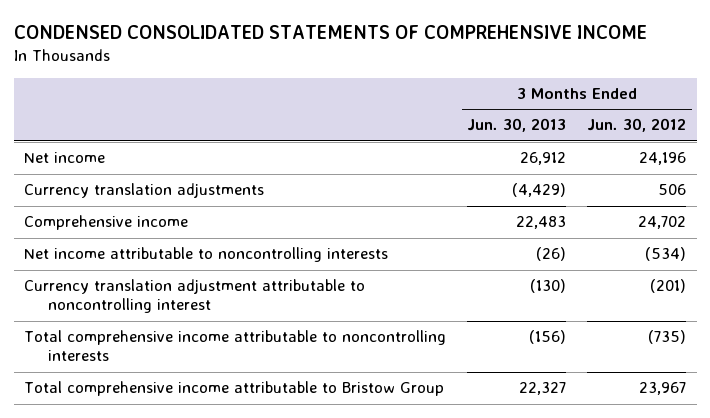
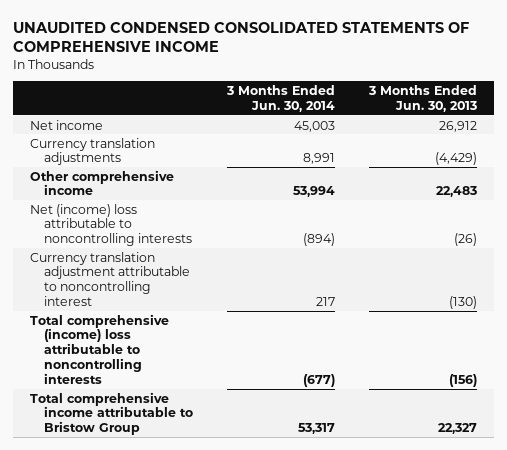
- CONDENSED CONSOLIDATED STATEMENTS OF COMPREHENSIVE INCOME
+ UNAUDITED CONDENSED CONSOLIDATED STATEMENTS OF COMPREHENSIVE INCOME
- | 3 Months Ended Jun. 30, 2013 | 3 Months Ended Jun. 30, 2012
+ | 3 Months Ended Jun. 30, 2014 | 3 Months Ended Jun. 30, 2013
- Comprehensive income | 22,483 | 24,702
- Net income attributable to noncontrolling interests | (26) | (534)
+ Other comprehensive income | 53,994 | 22,483
+ Net (income) loss attributable to noncontrolling interests | (894) | (26)
- Total comprehensive income attributable to noncontrolling interests | (156) | (735)
+ Total comprehensive (income) loss attributable to noncontrolling interests | (677) | (156)

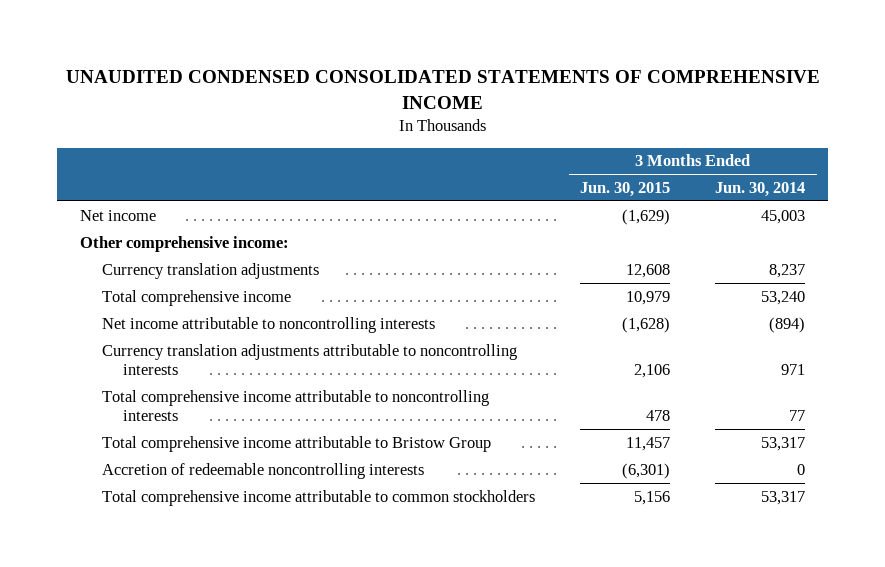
- | 3 Months Ended Jun. 30, 2014 | 3 Months Ended Jun. 30, 2013
+ | 3 Months Ended Jun. 30, 2015 | 3 Months Ended Jun. 30, 2014
- Currency translation adjustments | 8,991 | (4,429)
- Other comprehensive income | 53,994 | 22,483
- Net (income) loss attributable to noncontrolling interests | (894) | (26)
- Currency translation adjustment attributable to noncontrolling interest | 217 | (130)
- Total comprehensive (income) loss attributable to noncontrolling interests | (677) | (156)
+ Other comprehensive income:
+ Currency translation adjustments | 12,608 | 8,237
+ Total comprehensive income | 10,979 | 53,240
+ Net income attributable to noncontrolling interests | (1,628) | (894)
+ Currency translation adjustments attributable to noncontrolling interests | 2,106 | 971
+ Total comprehensive income attributable to noncontrolling interests | 478 | 77
+ Accretion of redeemable noncontrolling interests | (6,301) | 0
+ Total comprehensive income attributable to common stockholders | 5,156 | 53,317

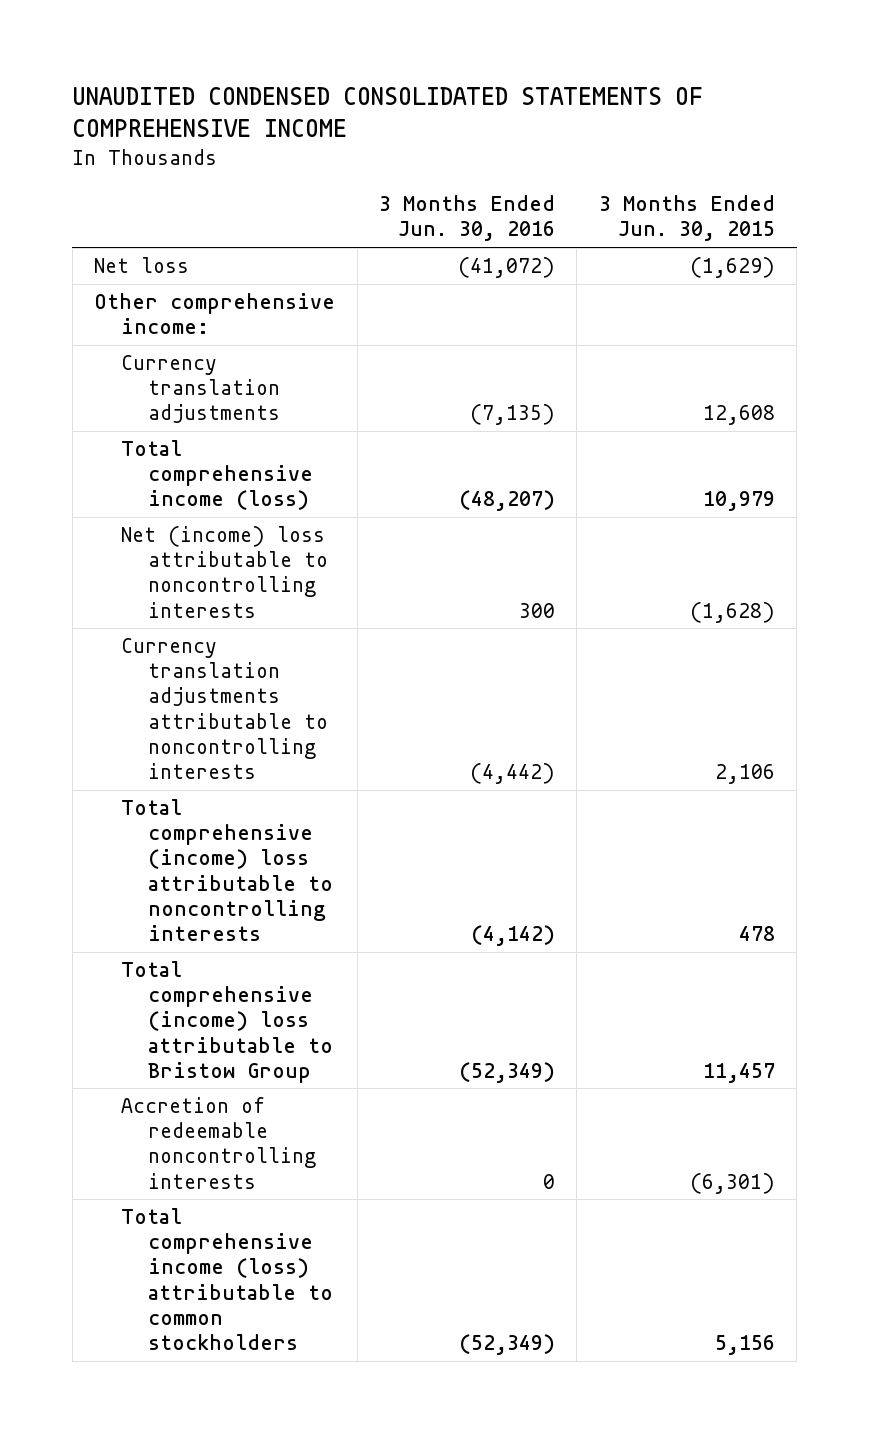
- | 3 Months Ended Jun. 30, 2015 | 3 Months Ended Jun. 30, 2014
+ | 3 Months Ended Jun. 30, 2016 | 3 Months Ended Jun. 30, 2015
- Net income | (1,629) | 45,003
+ Net loss | (41,072) | (1,629)
- Total comprehensive income | 10,979 | 53,240
- Net income attributable to noncontrolling interests | (1,628) | (894)
+ Total comprehensive income (loss) | (48,207) | 10,979
+ Net (income) loss attributable to noncontrolling interests | 300 | (1,628)
- Total comprehensive income attributable to noncontrolling interests | 478 | 77
- Total comprehensive income attributable to Bristow Group | 11,457 | 53,317
+ Total comprehensive (income) loss attributable to noncontrolling interests | (4,142) | 478
+ Total comprehensive (income) loss attributable to Bristow Group | (52,349) | 11,457
- Total comprehensive income attributable to common stockholders | 5,156 | 53,317
+ Total comprehensive income (loss) attributable to common stockholders | (52,349) | 5,156

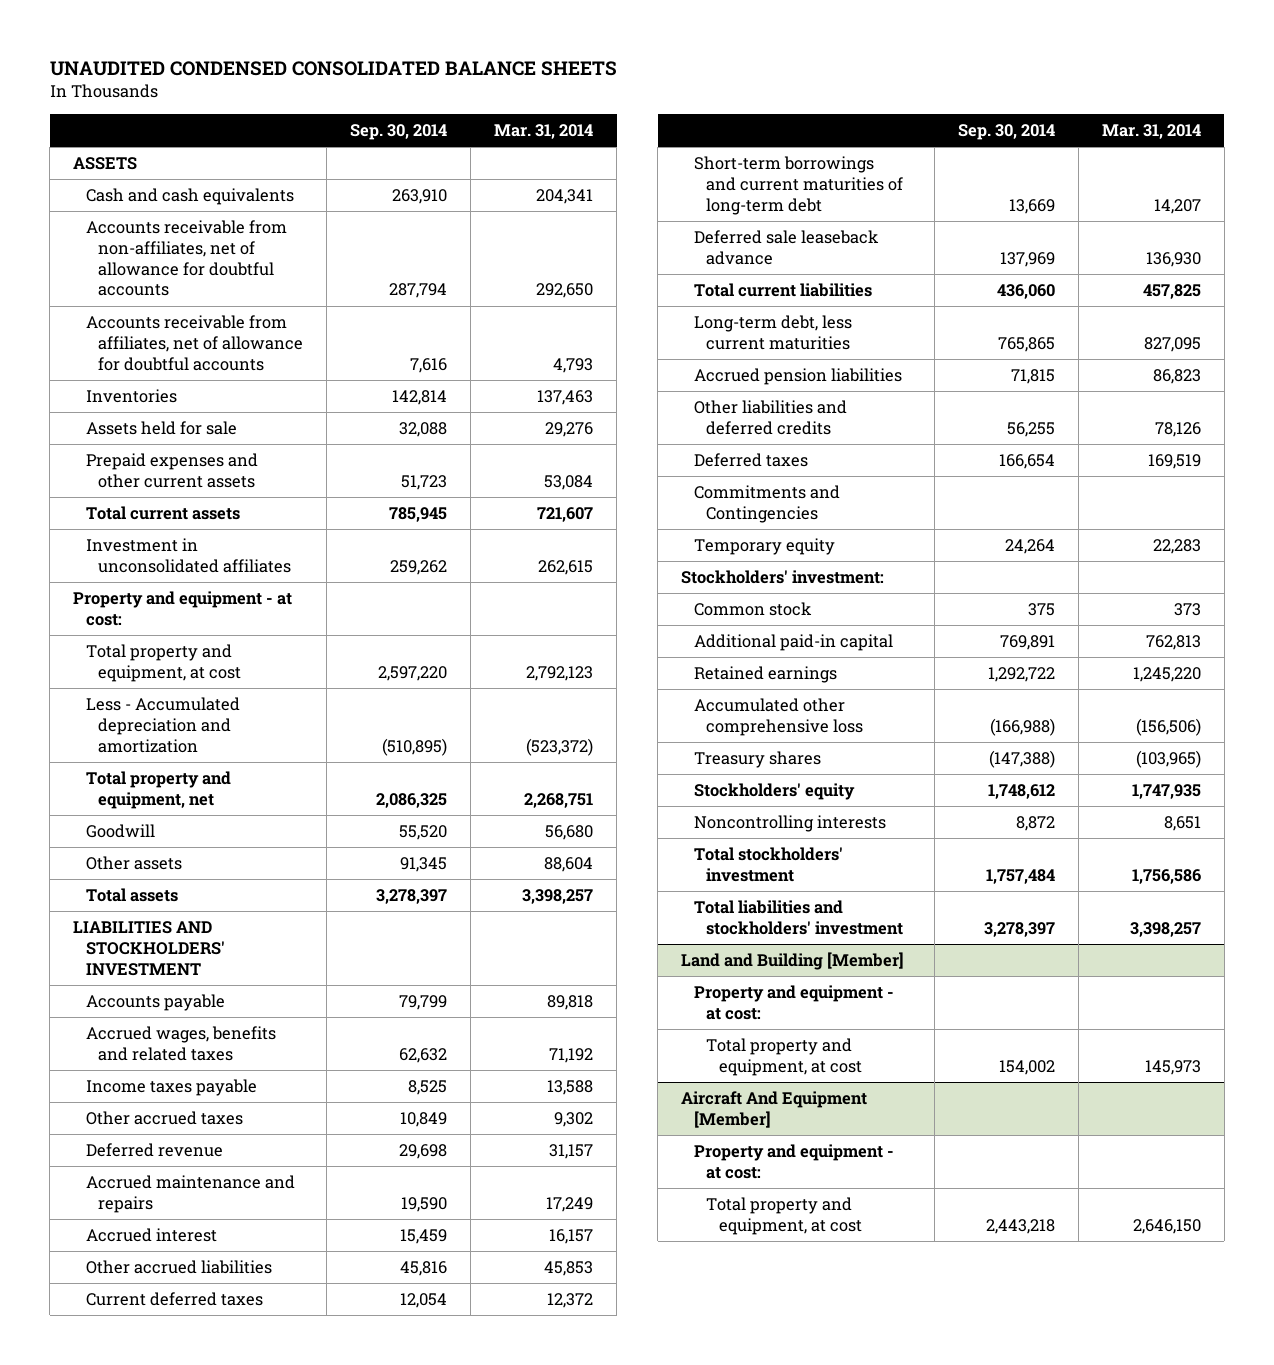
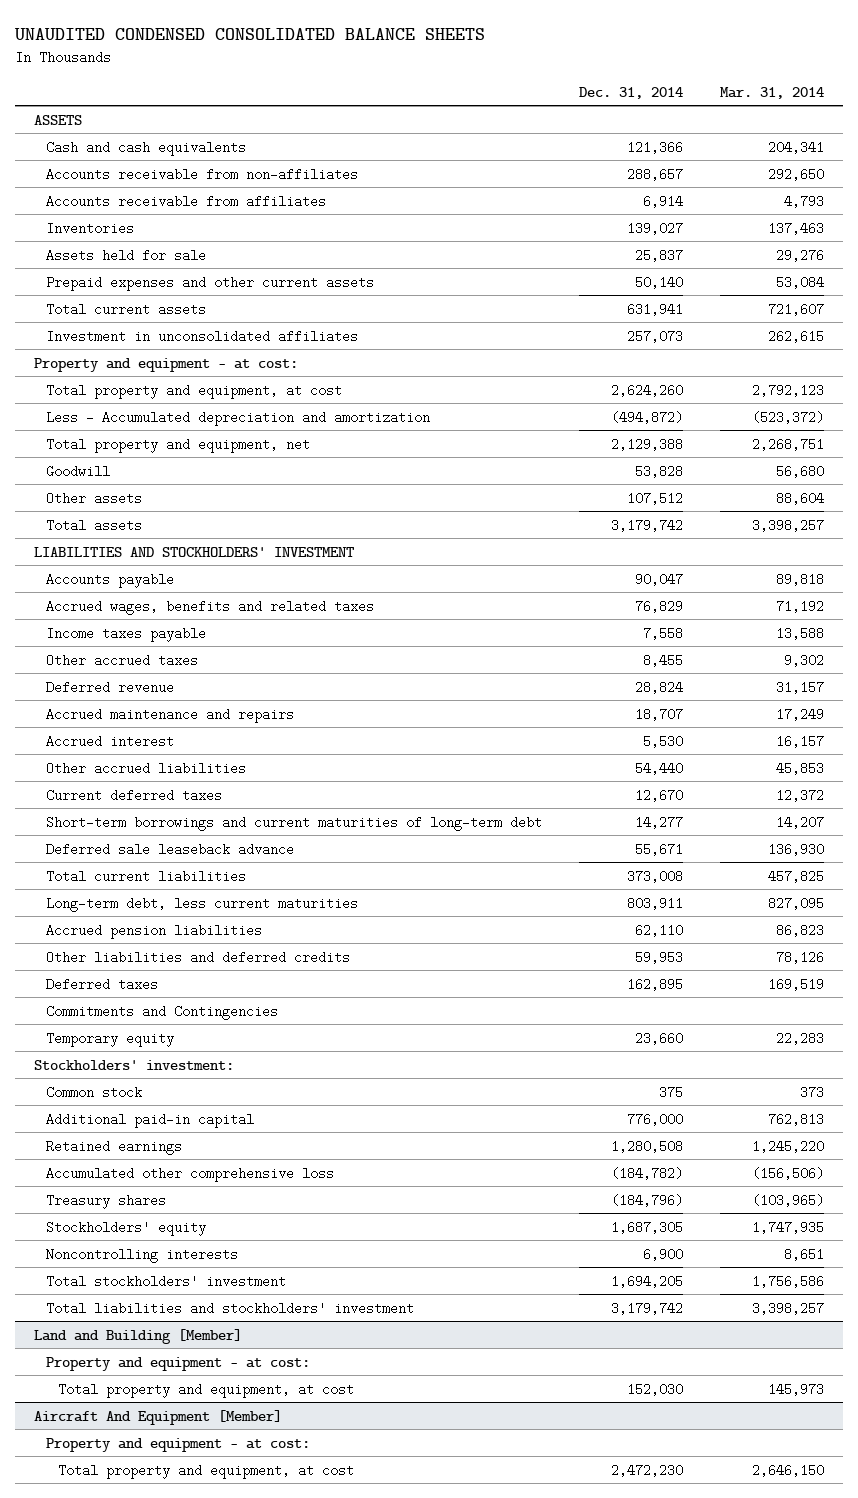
- | Sep. 30, 2014 | Mar. 31, 2014
+ | Dec. 31, 2014 | Mar. 31, 2014
- Accounts receivable from non-affiliates, net of allowance for doubtful accounts | 287,794 | 292,650
- Accounts receivable from affiliates, net of allowance for doubtful accounts | 7,616 | 4,793
+ Accounts receivable from non-affiliates | 288,657 | 292,650
+ Accounts receivable from affiliates | 6,914 | 4,793

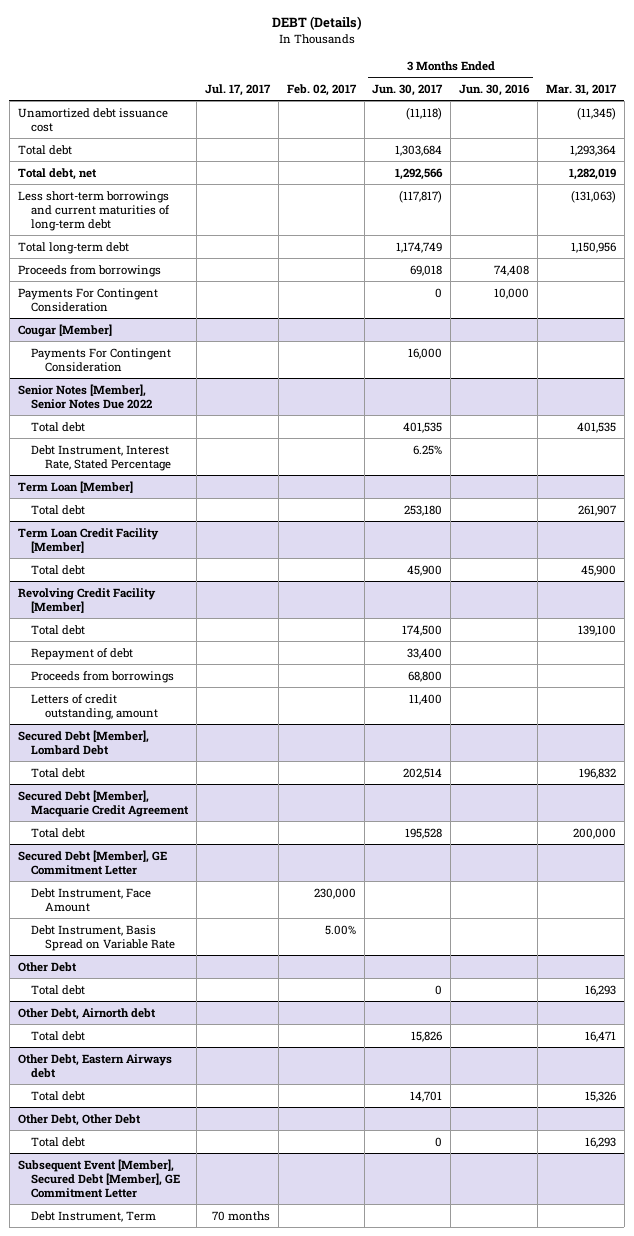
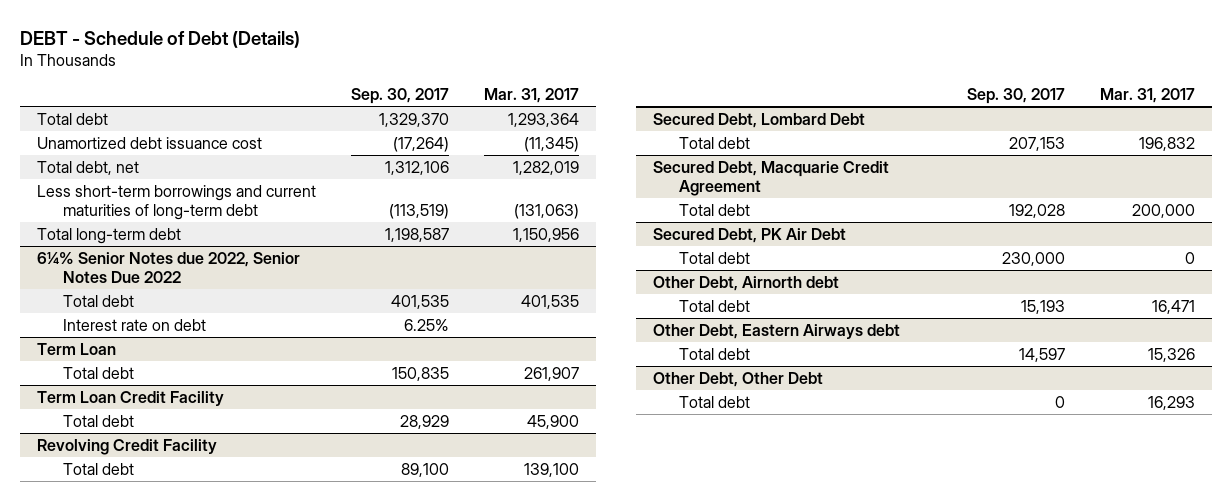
- DEBT (Details)
+ DEBT - Schedule of Debt (Details)
- | Jul. 17, 2017 | Feb. 02, 2017 | 3 Months Ended Jun. 30, 2017 | 3 Months Ended Jun. 30, 2016 | Mar. 31, 2017
+ | Sep. 30, 2017 | Mar. 31, 2017
moved down: Unamortized debt issuance cost | (17,264) | (11,345)
- Proceeds from borrowings | | | 69,018 | 74,408 |
- Payments For Contingent Consideration | | | 0 | 10,000 |
- Cougar [Member]
- Payments For Contingent Consideration | | | 16,000 | |
- Senior Notes [Member], Senior Notes Due 2022
+ 6¼% Senior Notes due 2022, Senior Notes Due 2022
- Debt Instrument, Interest Rate, Stated Percentage | | | 6.25% | |
- Term Loan [Member]
+ Interest rate on debt | 6.25% |
+ Term Loan
- Term Loan Credit Facility [Member]
+ Term Loan Credit Facility
- Revolving Credit Facility [Member]
+ Revolving Credit Facility
- Repayment of debt | | | 33,400 | |
- Proceeds from borrowings | | | 68,800 | |
- Letters of credit outstanding, amount | | | 11,400 | |
- Secured Debt [Member], Lombard Debt
+ Secured Debt, Lombard Debt
- Secured Debt [Member], Macquarie Credit Agreement
+ Secured Debt, Macquarie Credit Agreement
- Secured Debt [Member], GE Commitment Letter
- Debt Instrument, Face Amount | | 230,000 | | |
- Debt Instrument, Basis Spread on Variable Rate | | 5.00% | | |
- Other Debt
- Total debt | | | 0 | | 16,293
+ Secured Debt, PK Air Debt
+ Total debt | 230,000 | 0
- Subsequent Event [Member], Secured Debt [Member], GE Commitment Letter
- Debt Instrument, Term | 70 months | | | |

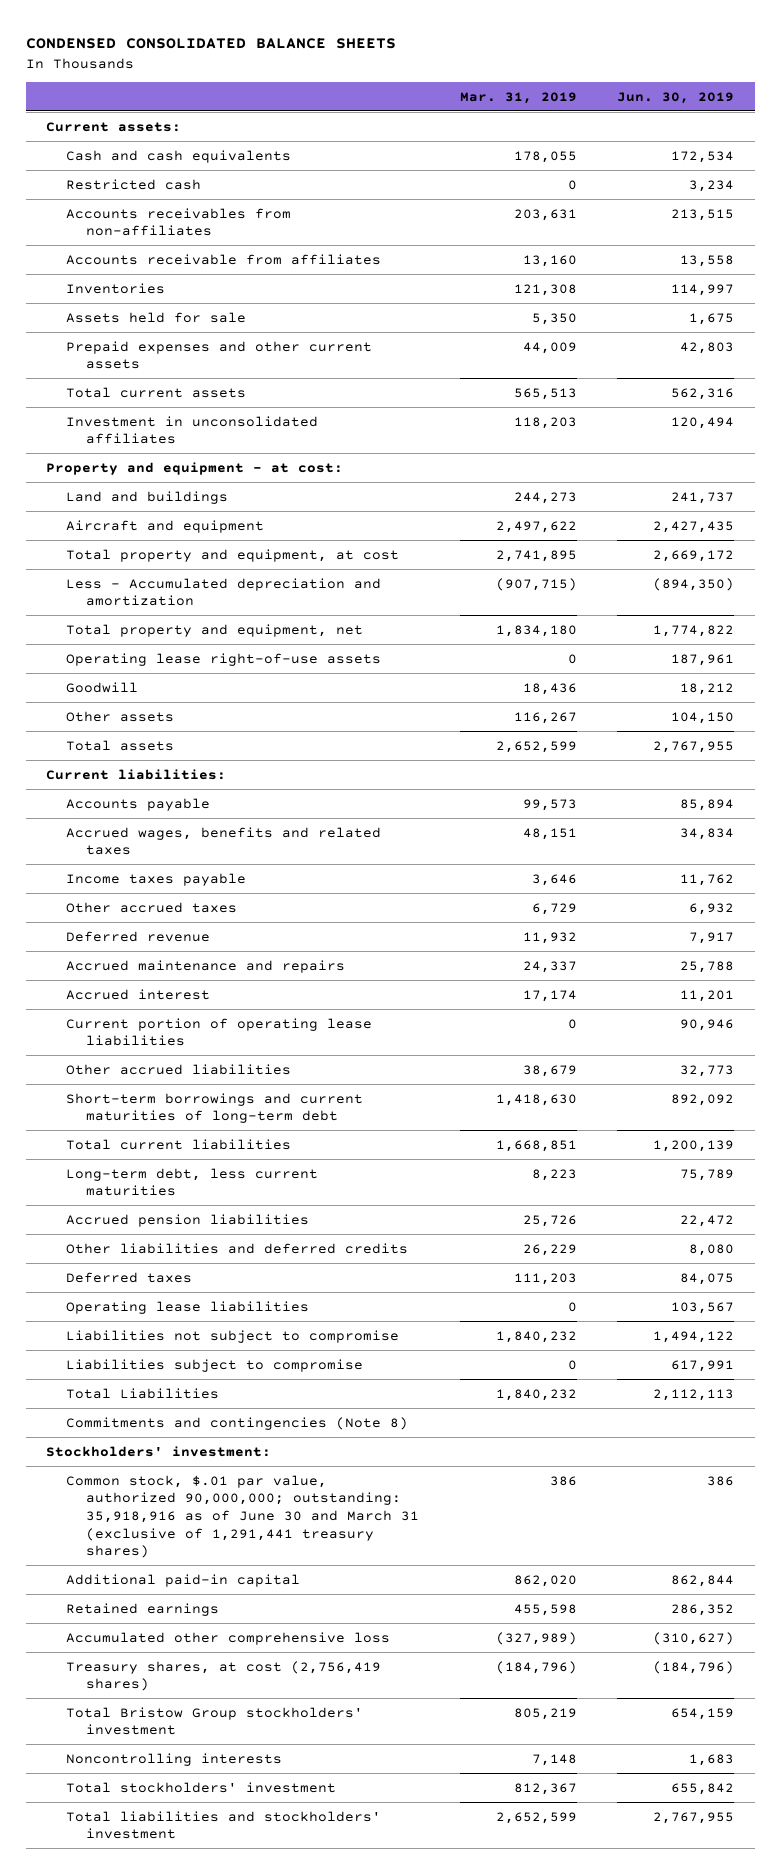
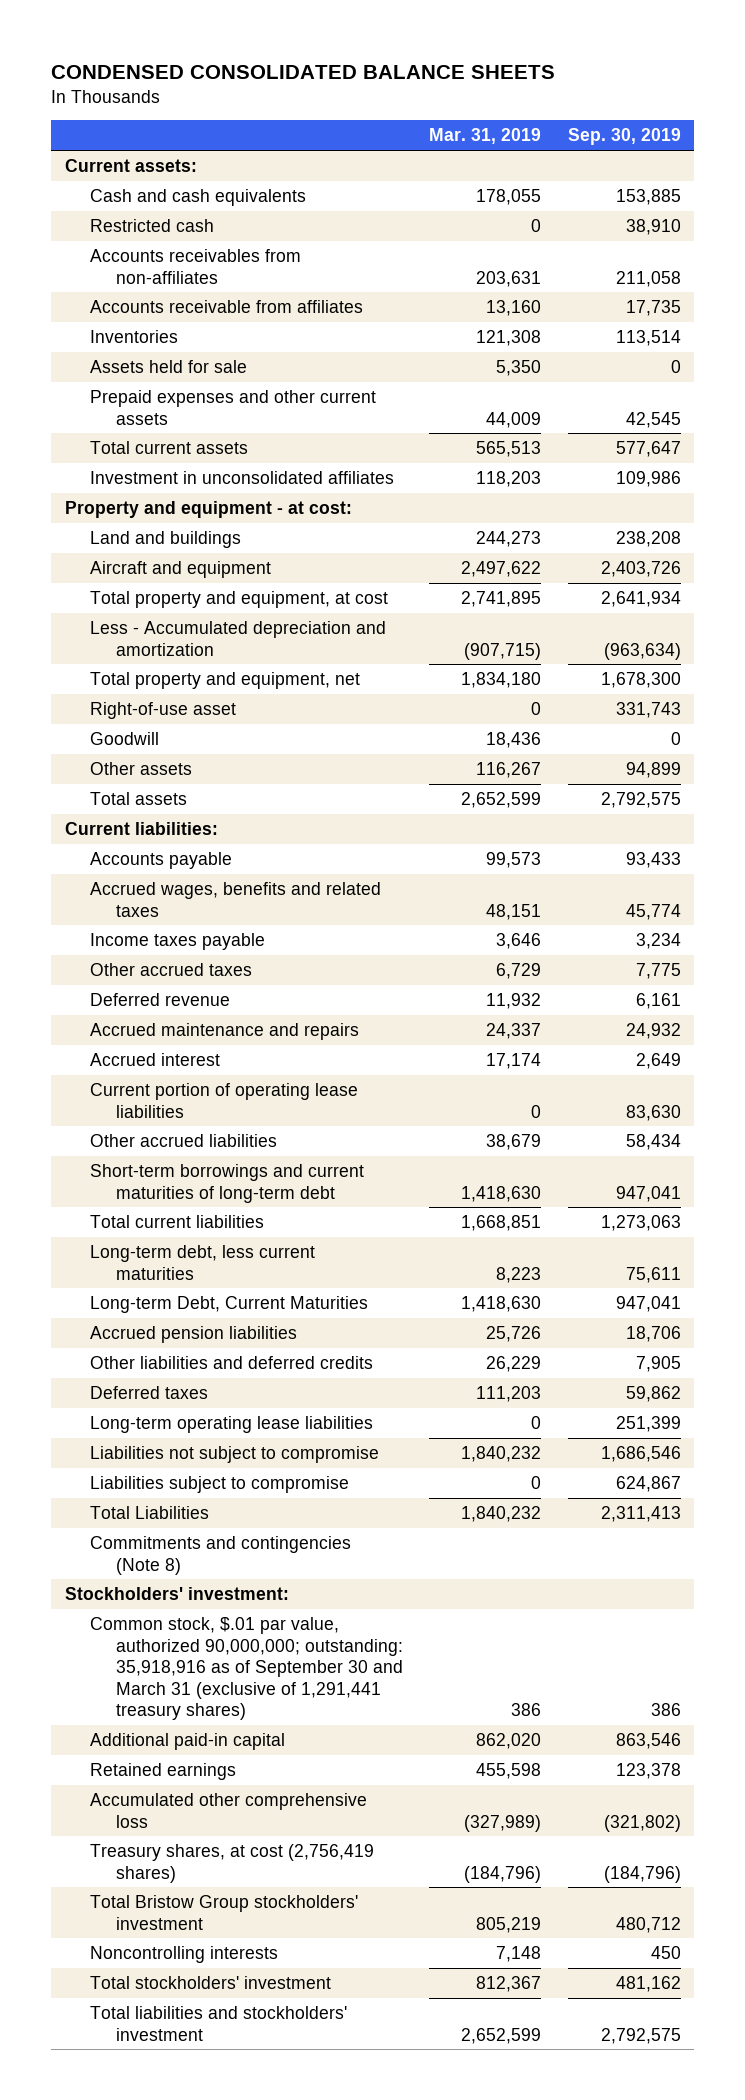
- | Mar. 31, 2019 | Jun. 30, 2019
+ | Mar. 31, 2019 | Sep. 30, 2019
- Operating lease right-of-use assets | 0 | 187,961
+ Right-of-use asset | 0 | 331,743
+ Long-term Debt, Current Maturities | 1,418,630 | 947,041
- Operating lease liabilities | 0 | 103,567
+ Long-term operating lease liabilities | 0 | 251,399
- Common stock, $.01 par value, authorized 90,000,000; outstanding: 35,918,916 as of June 30 and March 31 (exclusive of 1,291,441 treasury shares) | 386 | 386
+ Common stock, $.01 par value, authorized 90,000,000; outstanding: 35,918,916 as of September 30 and March 31 (exclusive of 1,291,441 treasury shares) | 386 | 386

